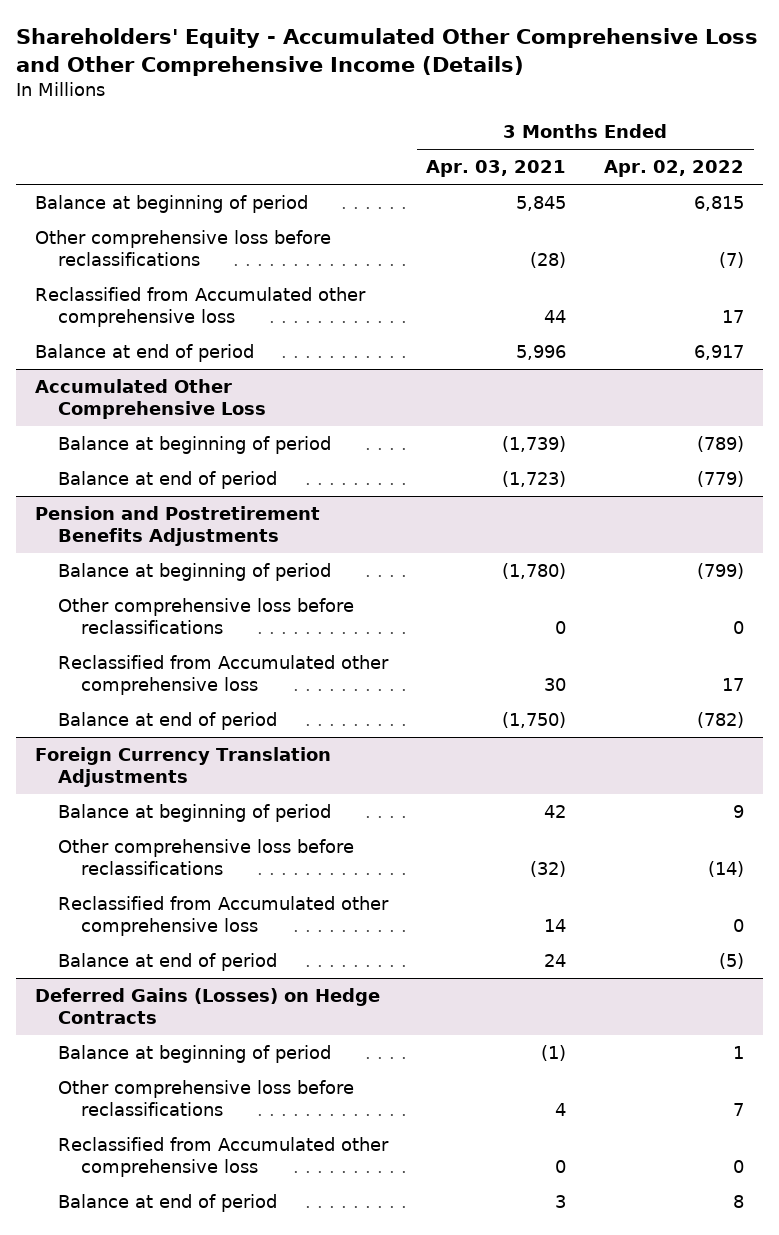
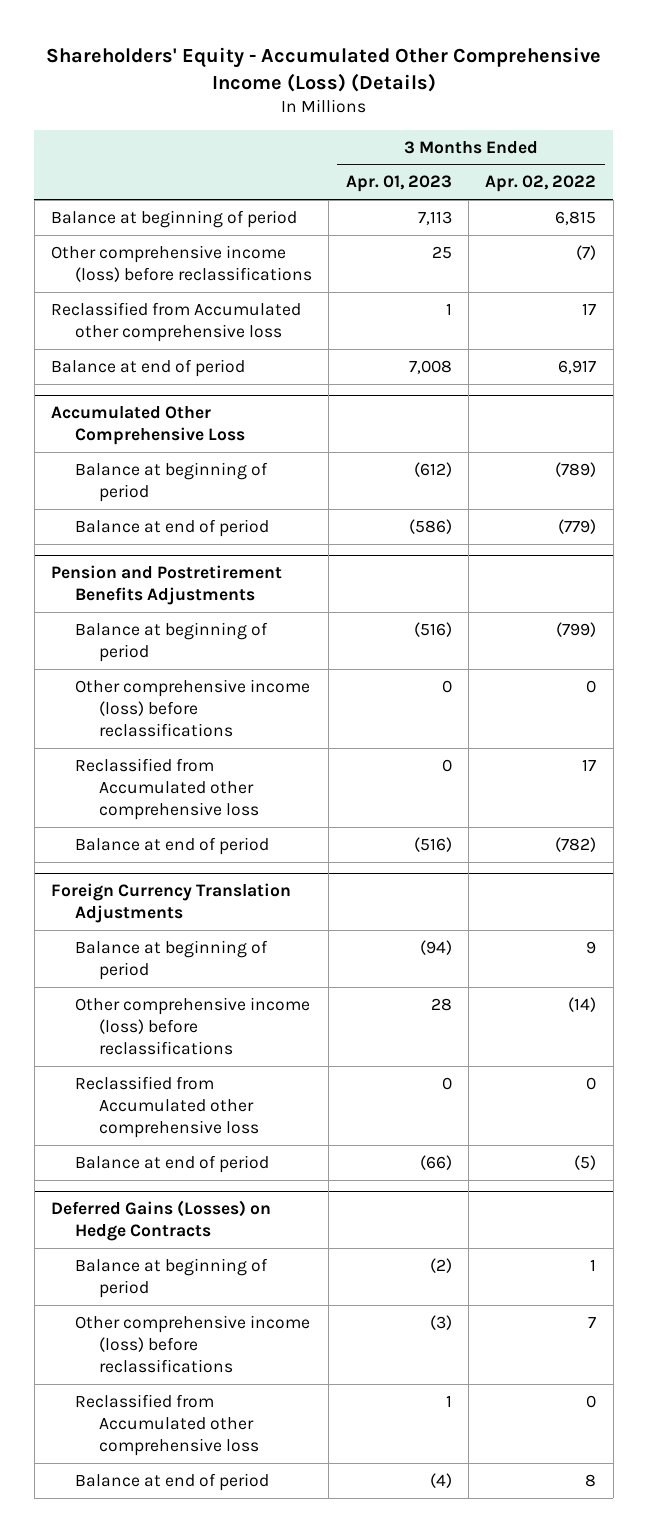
- Shareholders' Equity - Accumulated Other Comprehensive Loss and Other Comprehensive Income (Details)
+ Shareholders' Equity - Accumulated Other Comprehensive Income (Loss) (Details)
- | 3 Months Ended Apr. 03, 2021 | 3 Months Ended Apr. 02, 2022
+ | 3 Months Ended Apr. 01, 2023 | 3 Months Ended Apr. 02, 2022
- Other comprehensive loss before reclassifications | (28) | (7)
+ Other comprehensive income (loss) before reclassifications | 25 | (7)
@ Pension and Postretirement Benefits Adjustments
- Other comprehensive loss before reclassifications | 0 | 0
+ Other comprehensive income (loss) before reclassifications | 0 | 0
@ Foreign Currency Translation Adjustments
- Other comprehensive loss before reclassifications | (32) | (14)
+ Other comprehensive income (loss) before reclassifications | 28 | (14)
@ Deferred Gains (Losses) on Hedge Contracts
- Other comprehensive loss before reclassifications | 4 | 7
+ Other comprehensive income (loss) before reclassifications | (3) | 7

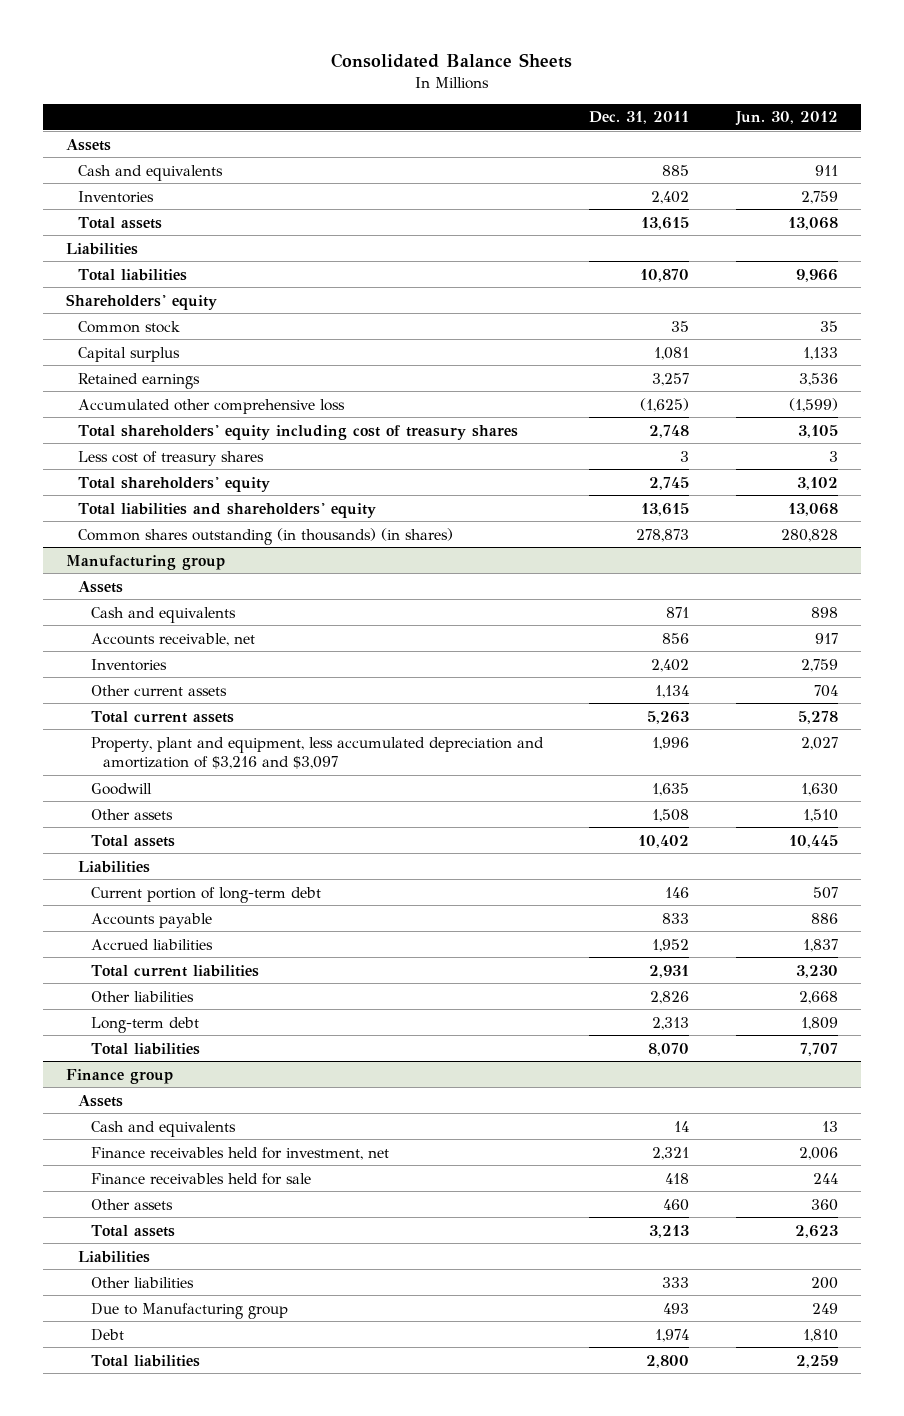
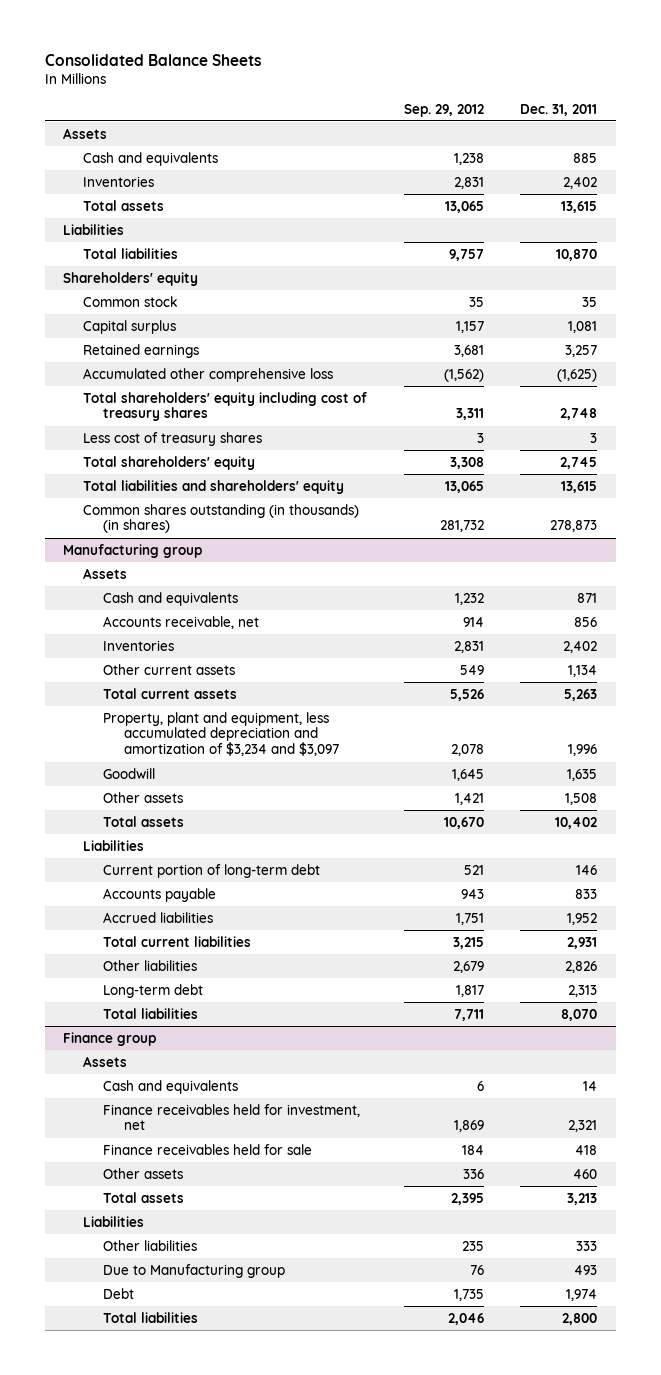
- | Dec. 31, 2011 | Jun. 30, 2012
+ | Sep. 29, 2012 | Dec. 31, 2011
@ Manufacturing group
- Property, plant and equipment, less accumulated depreciation and amortization of $3,216 and $3,097 | 1,996 | 2,027
+ Property, plant and equipment, less accumulated depreciation and amortization of $3,234 and $3,097 | 2,078 | 1,996

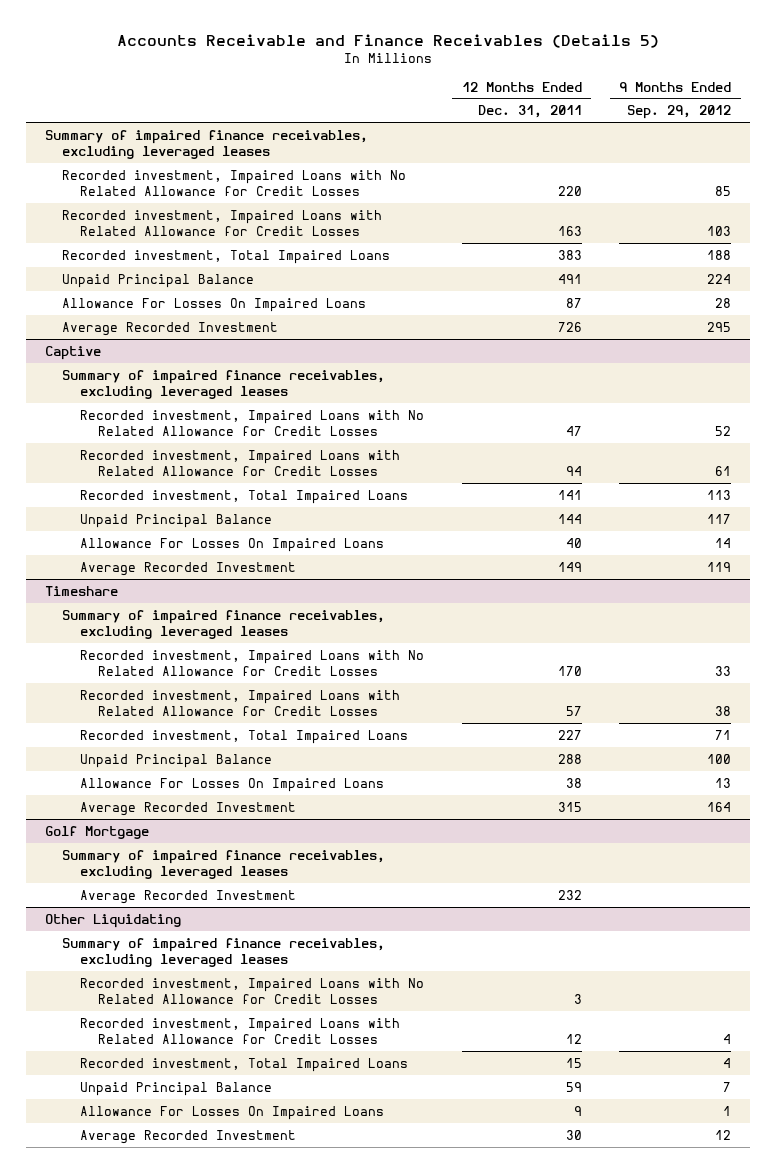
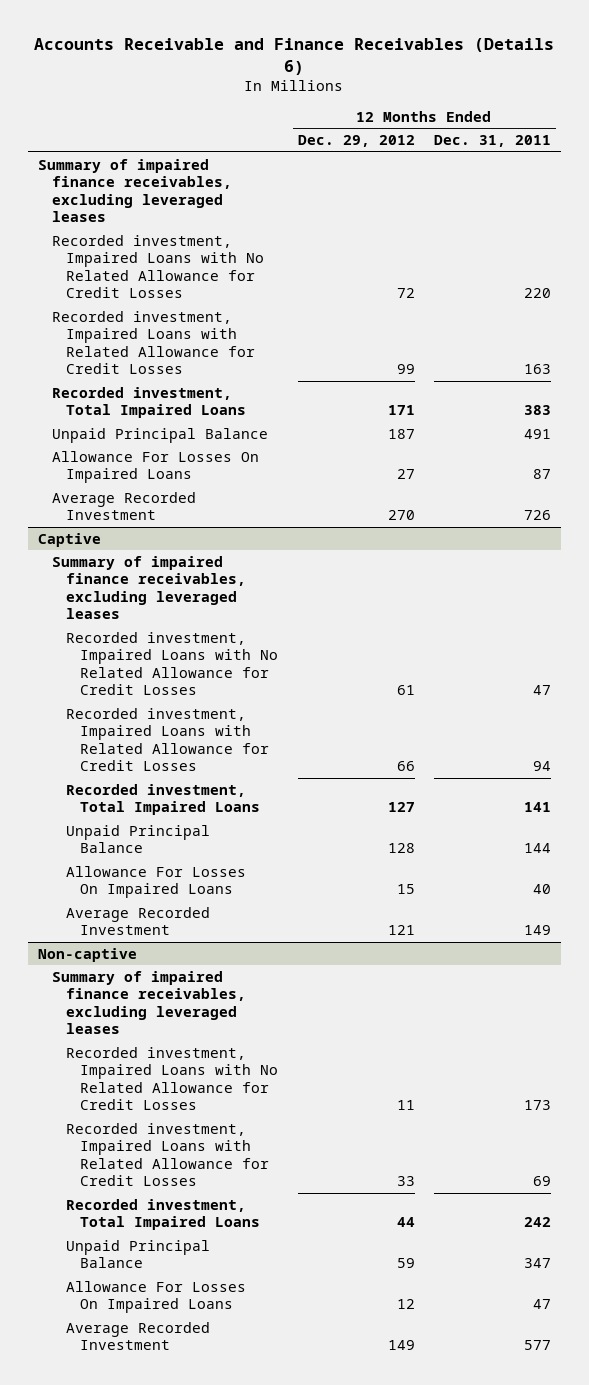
- Accounts Receivable and Finance Receivables (Details 5)
+ Accounts Receivable and Finance Receivables (Details 6)
- | 12 Months Ended Dec. 31, 2011 | 9 Months Ended Sep. 29, 2012
+ | 12 Months Ended Dec. 29, 2012 | 12 Months Ended Dec. 31, 2011
- Timeshare
- Summary of impaired finance receivables, excluding leveraged leases
- Recorded investment, Impaired Loans with No Related Allowance for Credit Losses | 170 | 33
- Recorded investment, Impaired Loans with Related Allowance for Credit Losses | 57 | 38
- Recorded investment, Total Impaired Loans | 227 | 71
- Unpaid Principal Balance | 288 | 100
- Allowance For Losses On Impaired Loans | 38 | 13
- Average Recorded Investment | 315 | 164
- Golf Mortgage
- Summary of impaired finance receivables, excluding leveraged leases
- Average Recorded Investment | 232 |
- Other Liquidating
+ Non-captive
- Recorded investment, Impaired Loans with No Related Allowance for Credit Losses | 3 |
- Recorded investment, Impaired Loans with Related Allowance for Credit Losses | 12 | 4
- Recorded investment, Total Impaired Loans | 15 | 4
- Unpaid Principal Balance | 59 | 7
- Allowance For Losses On Impaired Loans | 9 | 1
- Average Recorded Investment | 30 | 12
+ Recorded investment, Impaired Loans with No Related Allowance for Credit Losses | 11 | 173
+ Recorded investment, Impaired Loans with Related Allowance for Credit Losses | 33 | 69
+ Recorded investment, Total Impaired Loans | 44 | 242
+ Unpaid Principal Balance | 59 | 347
+ Allowance For Losses On Impaired Loans | 12 | 47
+ Average Recorded Investment | 149 | 577

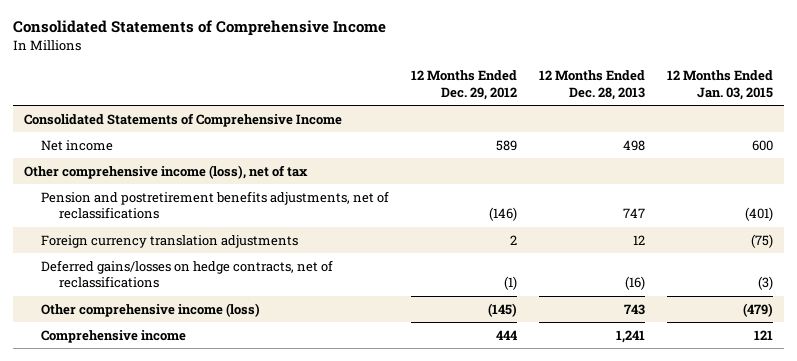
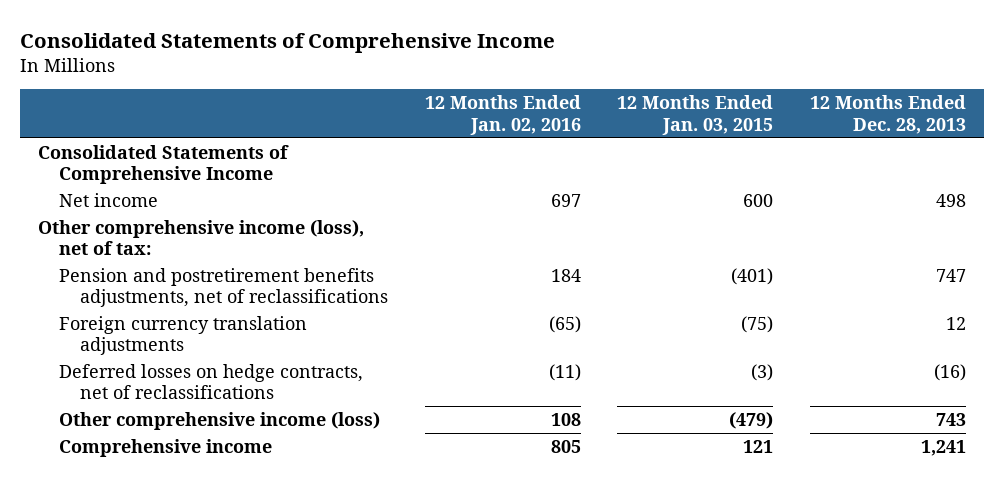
- | 12 Months Ended Dec. 29, 2012 | 12 Months Ended Dec. 28, 2013 | 12 Months Ended Jan. 03, 2015
+ | 12 Months Ended Jan. 02, 2016 | 12 Months Ended Jan. 03, 2015 | 12 Months Ended Dec. 28, 2013
- Other comprehensive income (loss), net of tax
+ Other comprehensive income (loss), net of tax:
- Deferred gains/losses on hedge contracts, net of reclassifications | (1) | (16) | (3)
+ Deferred losses on hedge contracts, net of reclassifications | (11) | (3) | (16)

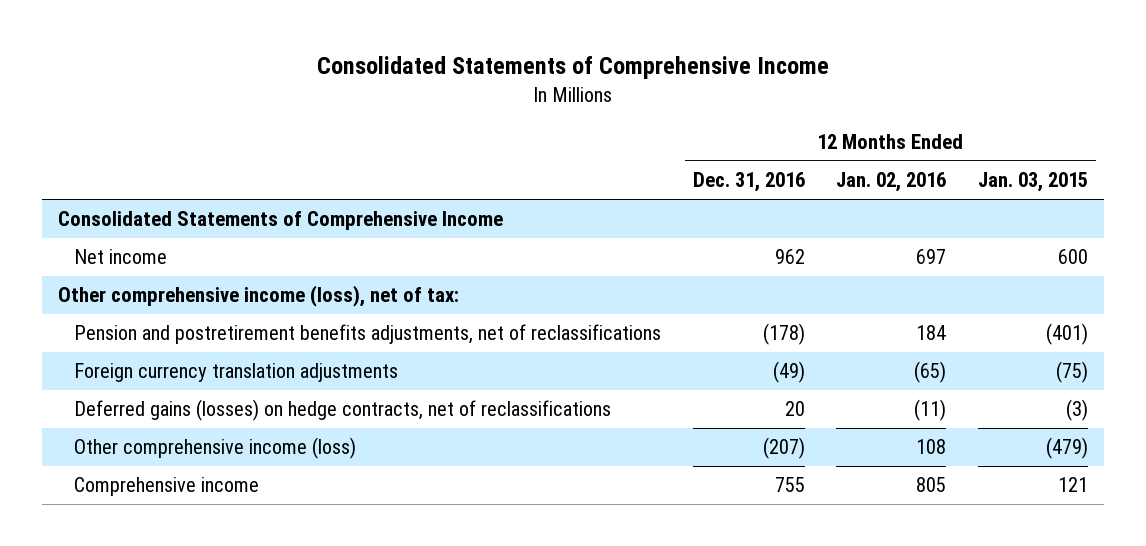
- | 12 Months Ended Jan. 02, 2016 | 12 Months Ended Jan. 03, 2015 | 12 Months Ended Dec. 28, 2013
+ | 12 Months Ended Dec. 31, 2016 | 12 Months Ended Jan. 02, 2016 | 12 Months Ended Jan. 03, 2015
- Deferred losses on hedge contracts, net of reclassifications | (11) | (3) | (16)
+ Deferred gains (losses) on hedge contracts, net of reclassifications | 20 | (11) | (3)

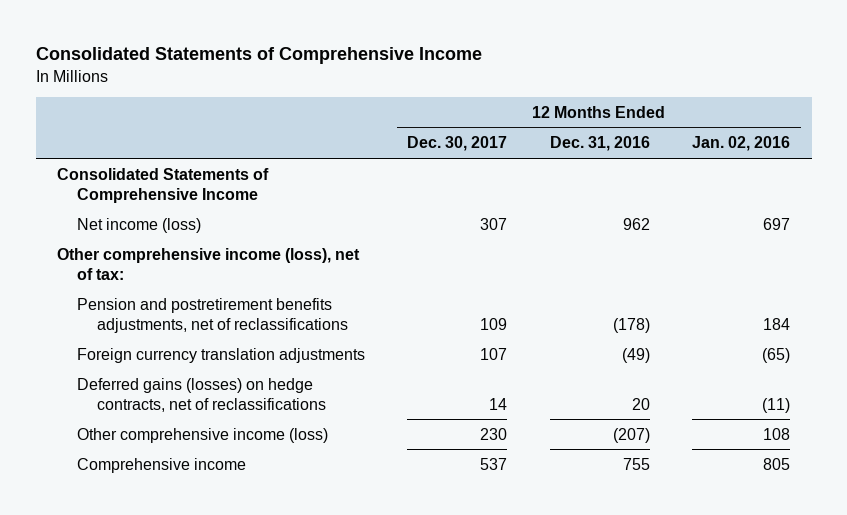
- | 12 Months Ended Dec. 31, 2016 | 12 Months Ended Jan. 02, 2016 | 12 Months Ended Jan. 03, 2015
+ | 12 Months Ended Dec. 30, 2017 | 12 Months Ended Dec. 31, 2016 | 12 Months Ended Jan. 02, 2016
- Net income | 962 | 697 | 600
+ Net income (loss) | 307 | 962 | 697

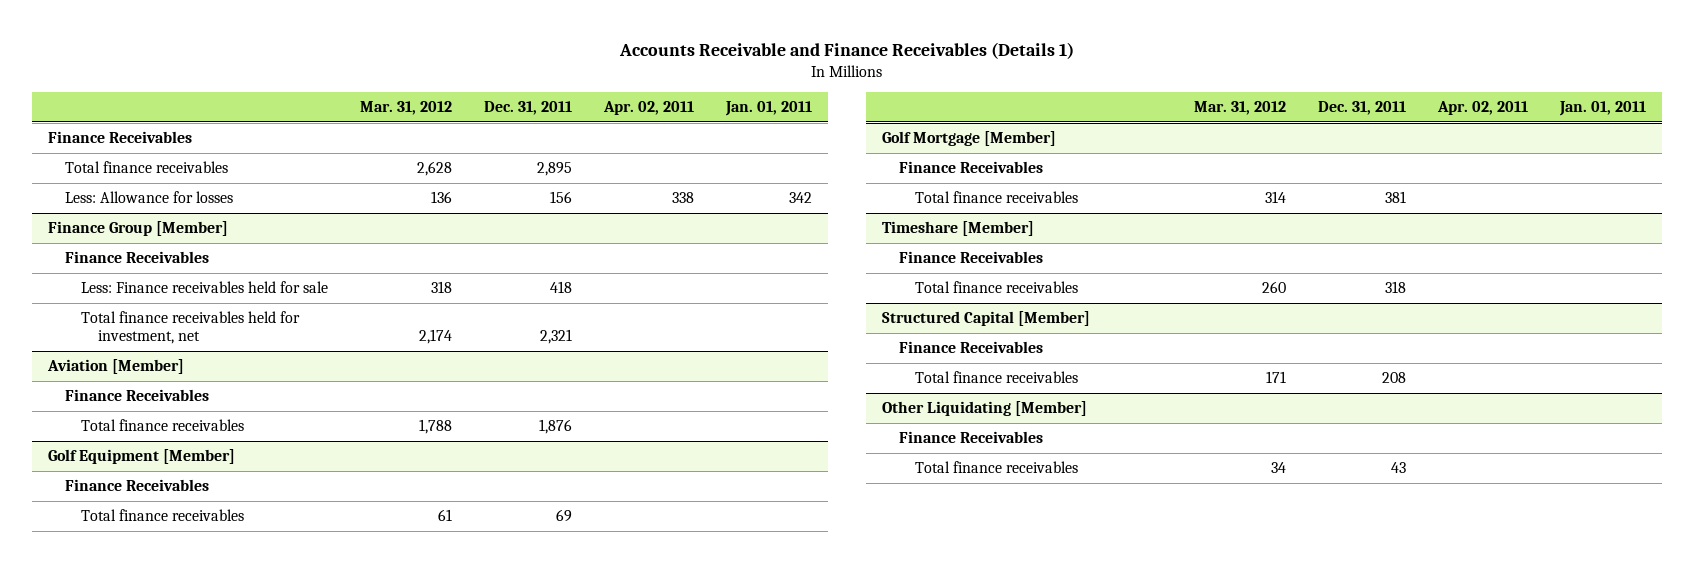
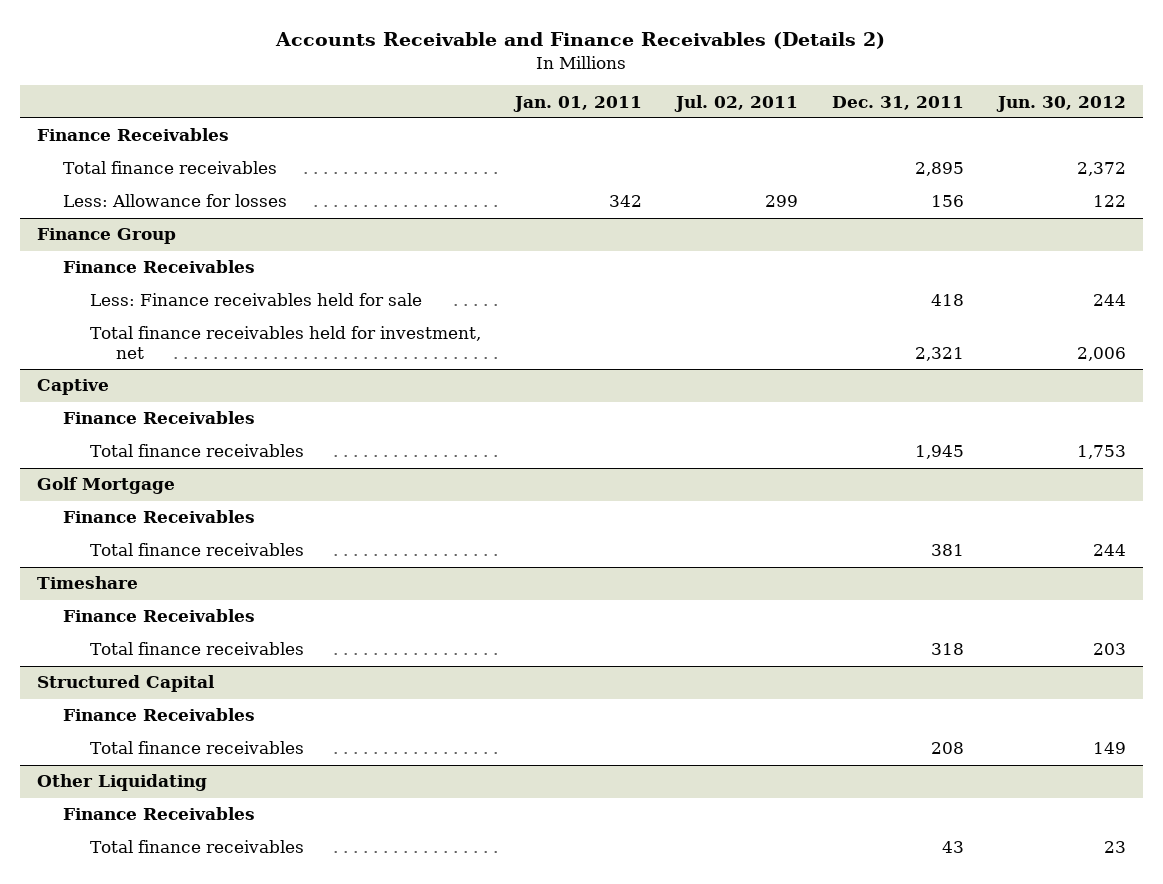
- Accounts Receivable and Finance Receivables (Details 1)
+ Accounts Receivable and Finance Receivables (Details 2)
- | Mar. 31, 2012 | Dec. 31, 2011 | Apr. 02, 2011 | Jan. 01, 2011
+ | Jan. 01, 2011 | Jul. 02, 2011 | Dec. 31, 2011 | Jun. 30, 2012
- Finance Group [Member]
+ Finance Group
- Aviation [Member]
- Finance Receivables
- Total finance receivables | 1,788 | 1,876 | |
- Golf Equipment [Member]
+ Captive
- Total finance receivables | 61 | 69 | |
- Golf Mortgage [Member]
+ Total finance receivables | | | 1,945 | 1,753
+ Golf Mortgage
- Timeshare [Member]
+ Timeshare
- Structured Capital [Member]
+ Structured Capital
- Other Liquidating [Member]
+ Other Liquidating

